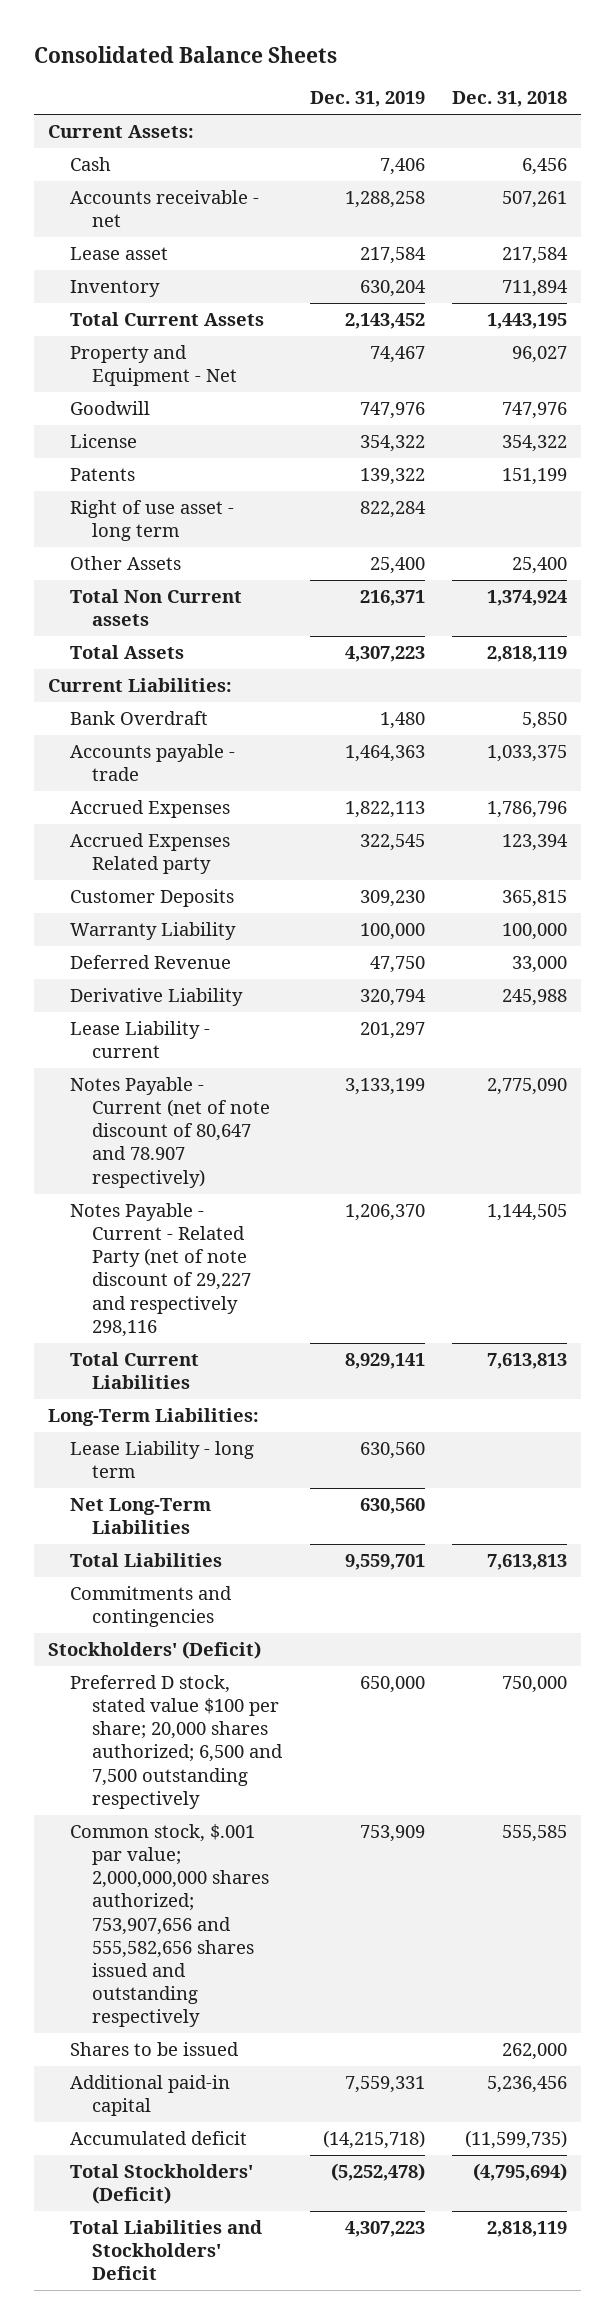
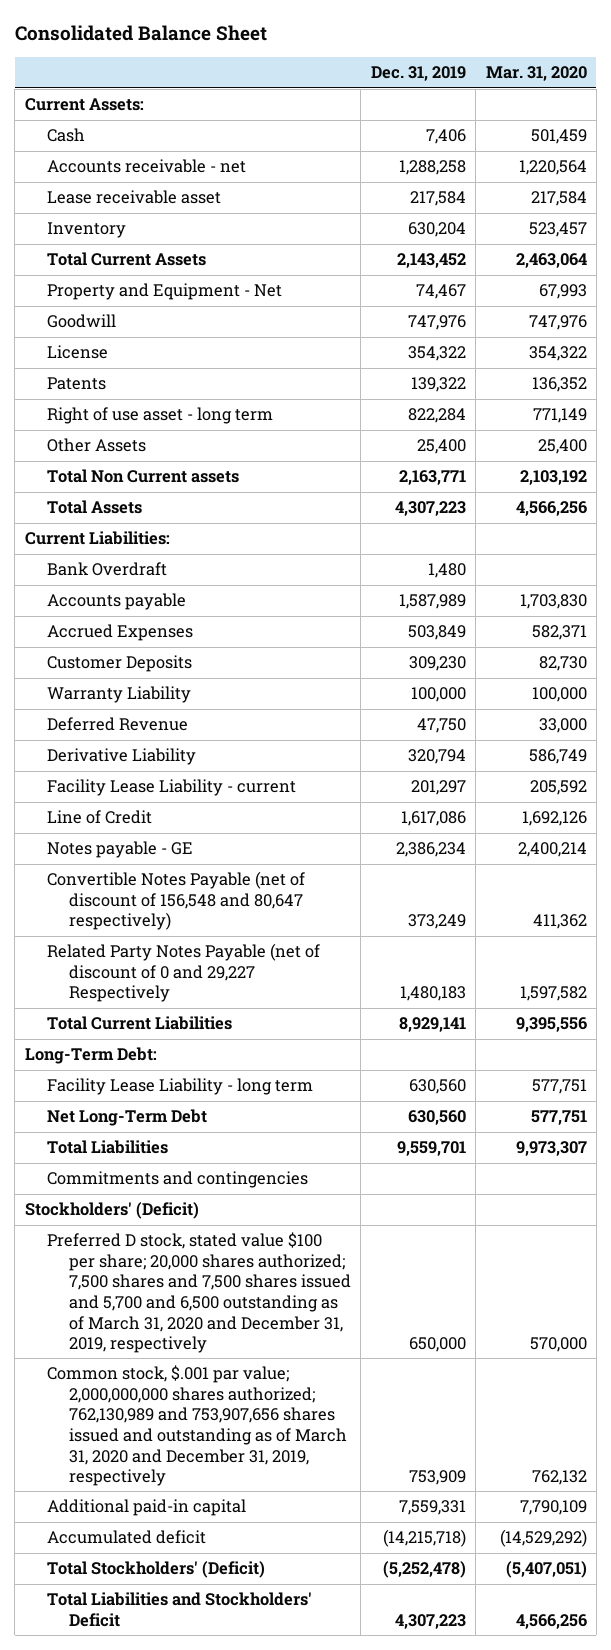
- Consolidated Balance Sheets
+ Consolidated Balance Sheet
- | Dec. 31, 2019 | Dec. 31, 2018
+ | Dec. 31, 2019 | Mar. 31, 2020
- Lease asset | 217,584 | 217,584
+ Lease receivable asset | 217,584 | 217,584
- Total Non Current assets | 216,371 | 1,374,924
+ Total Non Current assets | 2,163,771 | 2,103,192
- Accounts payable - trade | 1,464,363 | 1,033,375
- Accrued Expenses | 1,822,113 | 1,786,796
- Accrued Expenses Related party | 322,545 | 123,394
+ Accounts payable | 1,587,989 | 1,703,830
+ Accrued Expenses | 503,849 | 582,371
- Lease Liability - current | 201,297 |
- Notes Payable - Current (net of note discount of 80,647 and 78.907 respectively) | 3,133,199 | 2,775,090
- Notes Payable - Current - Related Party (net of note discount of 29,227 and respectively 298,116 | 1,206,370 | 1,144,505
+ Facility Lease Liability - current | 201,297 | 205,592
+ Line of Credit | 1,617,086 | 1,692,126
+ Notes payable - GE | 2,386,234 | 2,400,214
+ Convertible Notes Payable (net of discount of 156,548 and 80,647 respectively) | 373,249 | 411,362
+ Related Party Notes Payable (net of discount of 0 and 29,227 Respectively | 1,480,183 | 1,597,582
- Long-Term Liabilities:
- Lease Liability - long term | 630,560 |
- Net Long-Term Liabilities | 630,560 |
+ Long-Term Debt:
+ Facility Lease Liability - long term | 630,560 | 577,751
+ Net Long-Term Debt | 630,560 | 577,751
- Preferred D stock, stated value $100 per share; 20,000 shares authorized; 6,500 and 7,500 outstanding respectively | 650,000 | 750,000
- Common stock, $.001 par value; 2,000,000,000 shares authorized; 753,907,656 and 555,582,656 shares issued and outstanding respectively | 753,909 | 555,585
- Shares to be issued | | 262,000
+ Preferred D stock, stated value $100 per share; 20,000 shares authorized; 7,500 shares and 7,500 shares issued and 5,700 and 6,500 outstanding as of March 31, 2020 and December 31, 2019, respectively | 650,000 | 570,000
+ Common stock, $.001 par value; 2,000,000,000 shares authorized; 762,130,989 and 753,907,656 shares issued and outstanding as of March 31, 2020 and December 31, 2019, respectively | 753,909 | 762,132

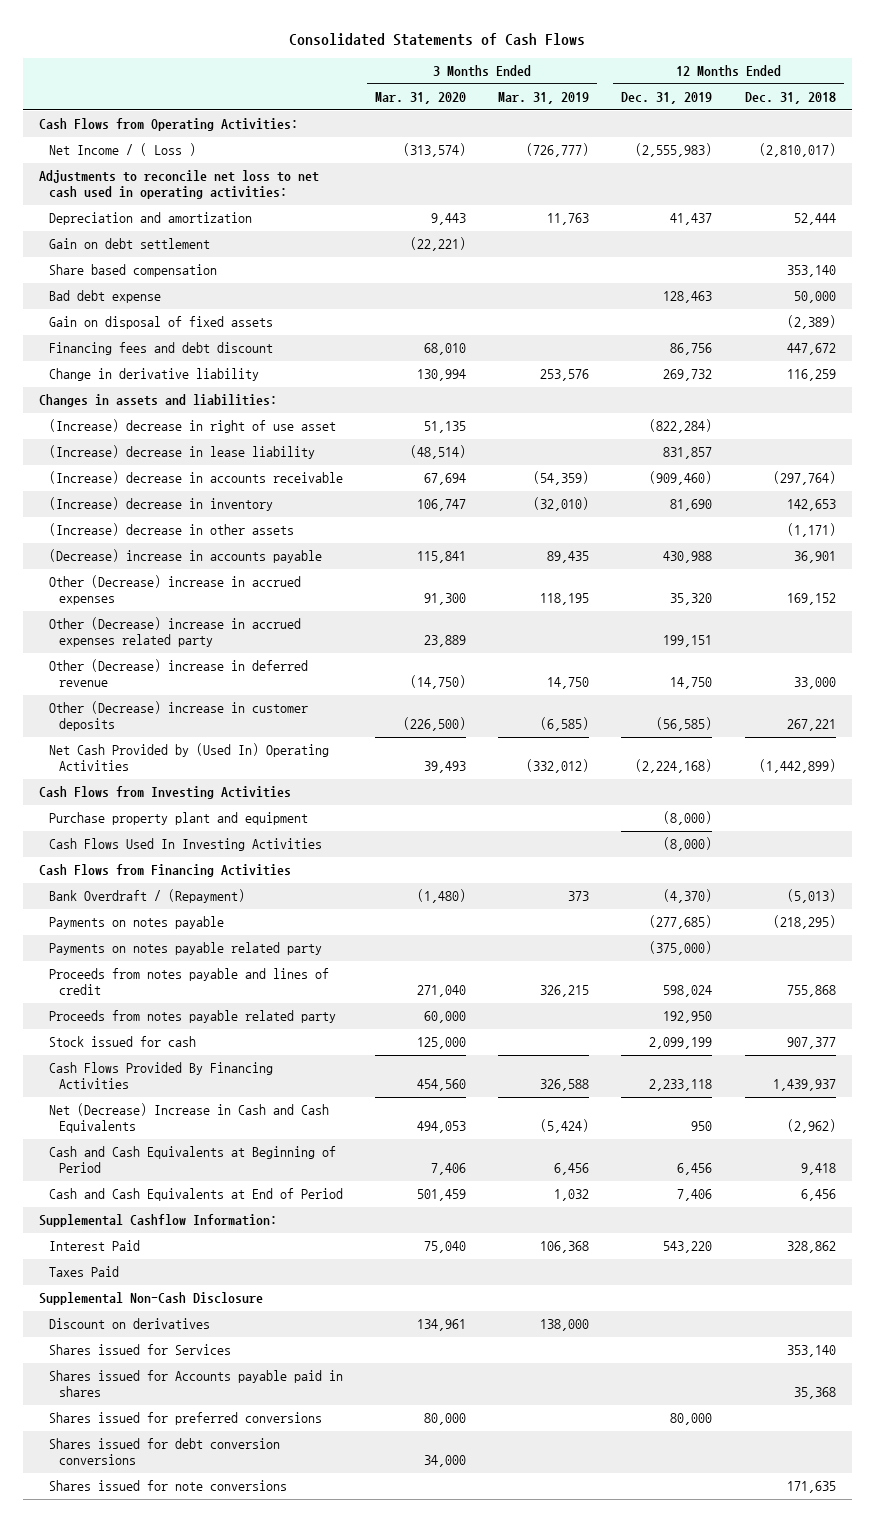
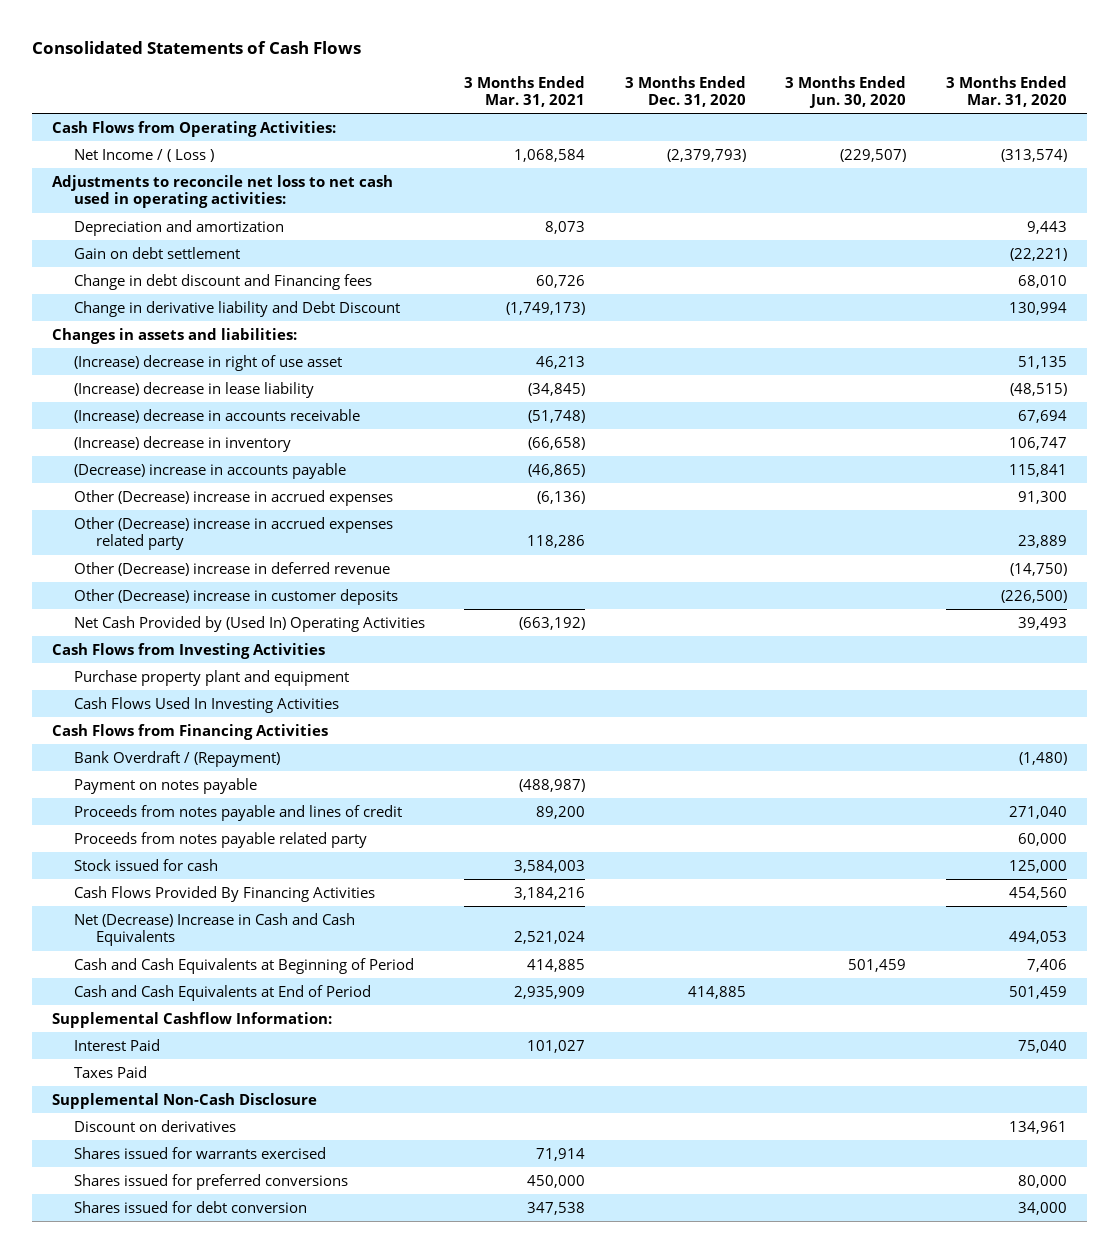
- | 3 Months Ended Mar. 31, 2020 | 3 Months Ended Mar. 31, 2019 | 12 Months Ended Dec. 31, 2019 | 12 Months Ended Dec. 31, 2018
+ | 3 Months Ended Mar. 31, 2021 | 3 Months Ended Dec. 31, 2020 | 3 Months Ended Jun. 30, 2020 | 3 Months Ended Mar. 31, 2020
- Share based compensation | | | | 353,140
- Bad debt expense | | | 128,463 | 50,000
- Gain on disposal of fixed assets | | | | (2,389)
- Financing fees and debt discount | 68,010 | | 86,756 | 447,672
- Change in derivative liability | 130,994 | 253,576 | 269,732 | 116,259
+ Change in debt discount and Financing fees | 60,726 | | | 68,010
+ Change in derivative liability and Debt Discount | (1,749,173) | | | 130,994
- (Increase) decrease in lease liability | (48,514) | | 831,857 |
+ (Increase) decrease in lease liability | (34,845) | | | (48,515)
- (Increase) decrease in other assets | | | | (1,171)
- Payments on notes payable | | | (277,685) | (218,295)
- Payments on notes payable related party | | | (375,000) |
+ Payment on notes payable | (488,987) | | |
- Shares issued for Services | | | | 353,140
- Shares issued for Accounts payable paid in shares | | | | 35,368
+ Shares issued for warrants exercised | 71,914 | | |
- Shares issued for debt conversion conversions | 34,000 | | |
- Shares issued for note conversions | | | | 171,635
+ Shares issued for debt conversion | 347,538 | | | 34,000

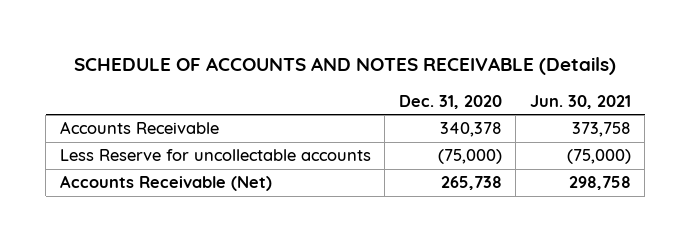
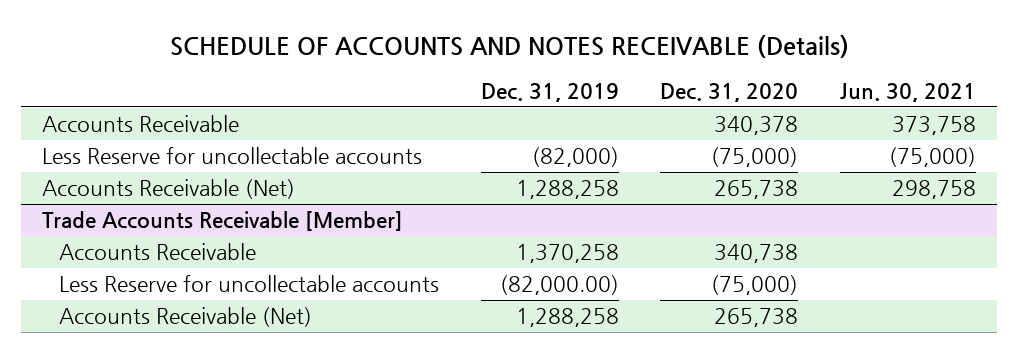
- | Dec. 31, 2020 | Jun. 30, 2021
+ | Dec. 31, 2019 | Dec. 31, 2020 | Jun. 30, 2021
+ Trade Accounts Receivable [Member]
+ Accounts Receivable | 1,370,258 | 340,738 |
+ Less Reserve for uncollectable accounts | (82,000.00) | (75,000) |
+ Accounts Receivable (Net) | 1,288,258 | 265,738 |

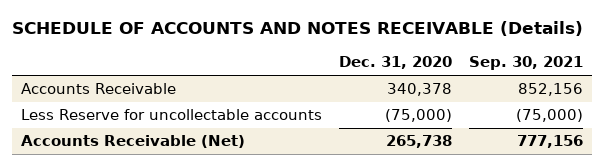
- | Dec. 31, 2019 | Dec. 31, 2020 | Jun. 30, 2021
+ | Dec. 31, 2020 | Sep. 30, 2021
- Trade Accounts Receivable [Member]
- Accounts Receivable | 1,370,258 | 340,738 |
- Less Reserve for uncollectable accounts | (82,000.00) | (75,000) |
- Accounts Receivable (Net) | 1,288,258 | 265,738 |

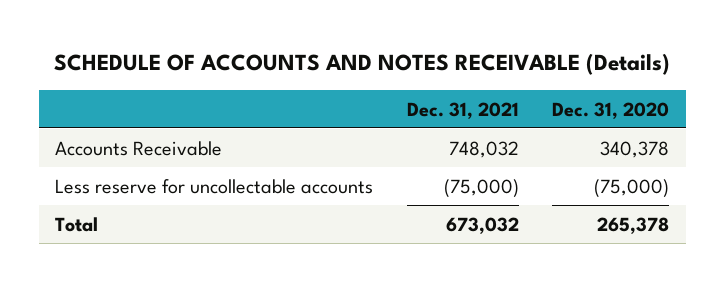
- | Dec. 31, 2020 | Sep. 30, 2021
+ | Dec. 31, 2021 | Dec. 31, 2020
- Less Reserve for uncollectable accounts | (75,000) | (75,000)
- Accounts Receivable (Net) | 265,738 | 777,156
+ Less reserve for uncollectable accounts | (75,000) | (75,000)
+ Total | 673,032 | 265,378

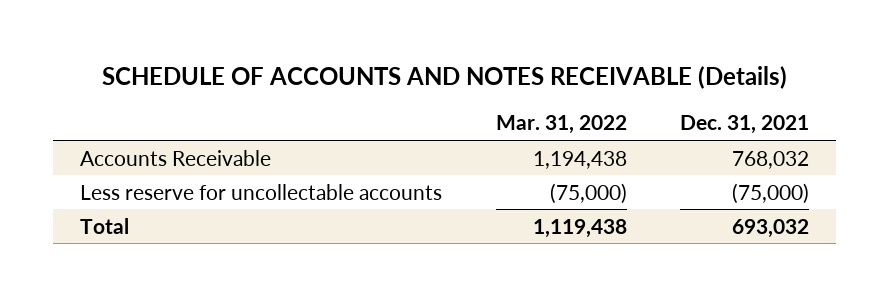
- | Dec. 31, 2021 | Dec. 31, 2020
+ | Mar. 31, 2022 | Dec. 31, 2021
- Accounts Receivable | 748,032 | 340,378
+ Accounts Receivable | 1,194,438 | 768,032
- Total | 673,032 | 265,378
+ Total | 1,119,438 | 693,032

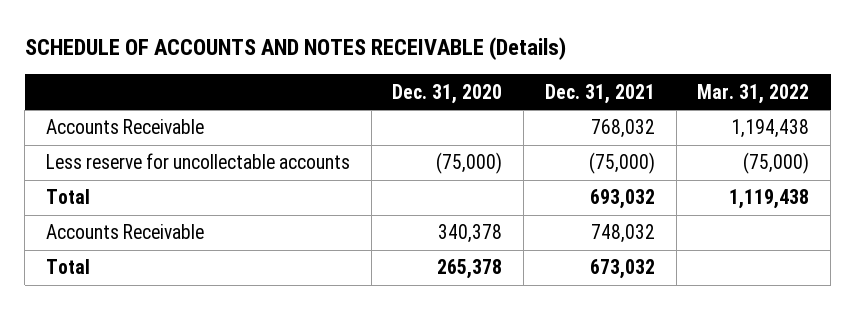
- | Mar. 31, 2022 | Dec. 31, 2021
+ | Dec. 31, 2020 | Dec. 31, 2021 | Mar. 31, 2022
+ Accounts Receivable | 340,378 | 748,032 |
+ Total | 265,378 | 673,032 |

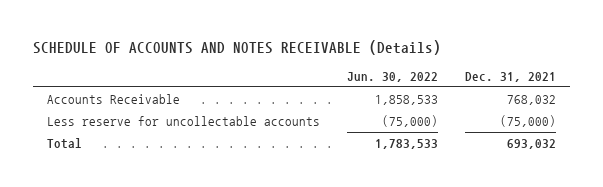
- | Dec. 31, 2020 | Dec. 31, 2021 | Mar. 31, 2022
+ | Jun. 30, 2022 | Dec. 31, 2021
- Accounts Receivable | 340,378 | 748,032 |
- Total | 265,378 | 673,032 |

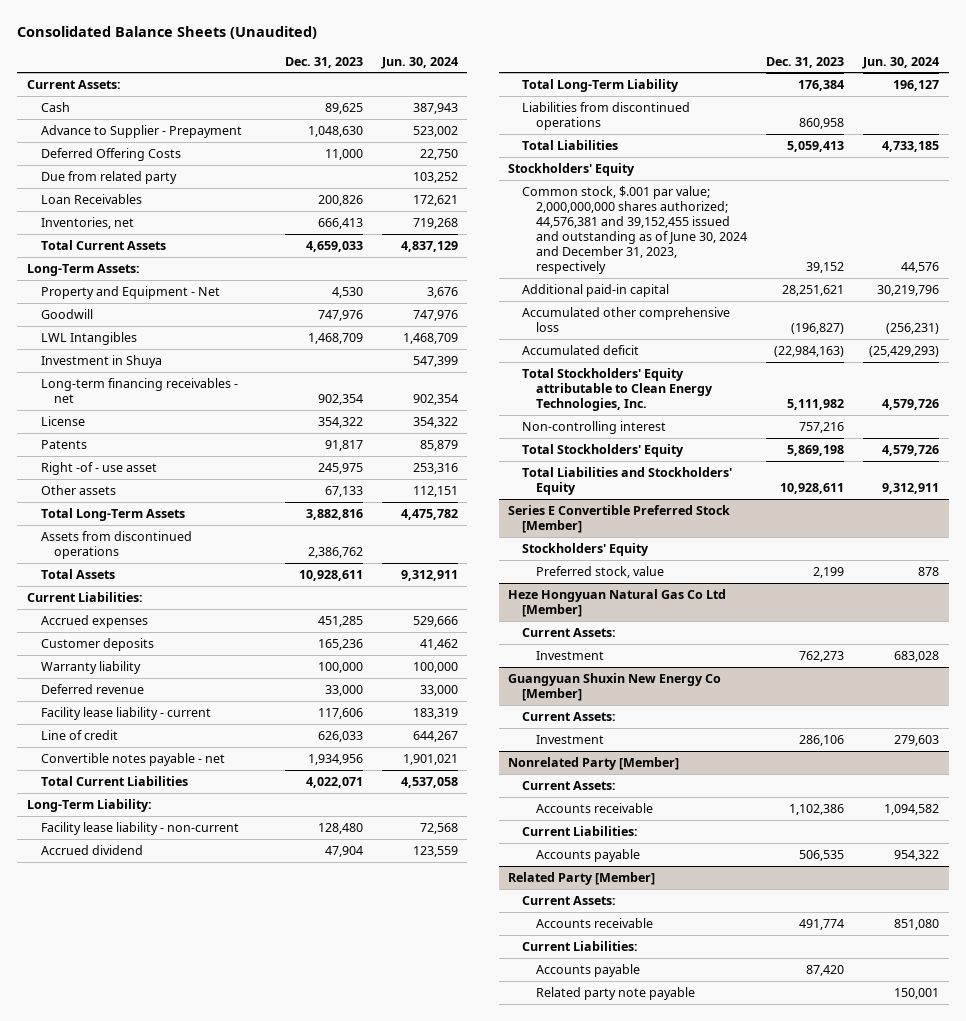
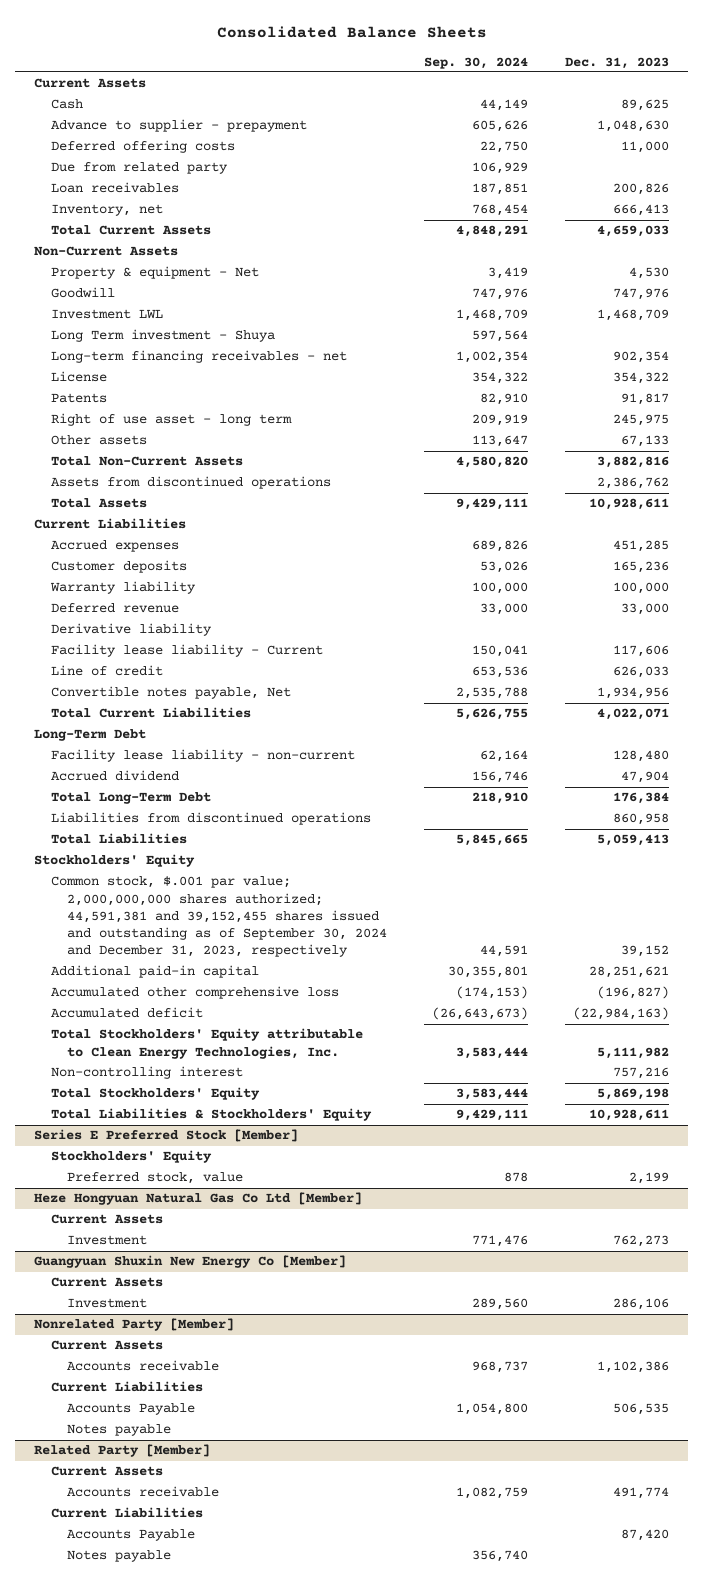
- Consolidated Balance Sheets (Unaudited)
+ Consolidated Balance Sheets
- | Dec. 31, 2023 | Jun. 30, 2024
+ | Sep. 30, 2024 | Dec. 31, 2023
- Current Assets:
+ Current Assets
- Advance to Supplier - Prepayment | 1,048,630 | 523,002
- Deferred Offering Costs | 11,000 | 22,750
+ Advance to supplier - prepayment | 605,626 | 1,048,630
+ Deferred offering costs | 22,750 | 11,000
- Loan Receivables | 200,826 | 172,621
- Inventories, net | 666,413 | 719,268
+ Loan receivables | 187,851 | 200,826
+ Inventory, net | 768,454 | 666,413
- Long-Term Assets:
- Property and Equipment - Net | 4,530 | 3,676
+ Non-Current Assets
+ Property & equipment - Net | 3,419 | 4,530
- LWL Intangibles | 1,468,709 | 1,468,709
- Investment in Shuya | | 547,399
+ Investment LWL | 1,468,709 | 1,468,709
+ Long Term investment - Shuya | 597,564 |
- Right -of - use asset | 245,975 | 253,316
+ Right of use asset - long term | 209,919 | 245,975
- Total Long-Term Assets | 3,882,816 | 4,475,782
+ Total Non-Current Assets | 4,580,820 | 3,882,816
- Current Liabilities:
+ Current Liabilities
- Facility lease liability - current | 117,606 | 183,319
+ Derivative liability
+ Facility lease liability - Current | 150,041 | 117,606
- Convertible notes payable - net | 1,934,956 | 1,901,021
+ Convertible notes payable, Net | 2,535,788 | 1,934,956
- Long-Term Liability:
+ Long-Term Debt
- Total Long-Term Liability | 176,384 | 196,127
+ Total Long-Term Debt | 218,910 | 176,384
- Common stock, $.001 par value; 2,000,000,000 shares authorized; 44,576,381 and 39,152,455 issued and outstanding as of June 30, 2024 and December 31, 2023, respectively | 39,152 | 44,576
+ Common stock, $.001 par value; 2,000,000,000 shares authorized; 44,591,381 and 39,152,455 shares issued and outstanding as of September 30, 2024 and December 31, 2023, respectively | 44,591 | 39,152
- Total Liabilities and Stockholders' Equity | 10,928,611 | 9,312,911
- Series E Convertible Preferred Stock [Member]
+ Total Liabilities & Stockholders' Equity | 9,429,111 | 10,928,611
+ Series E Preferred Stock [Member]
@ Heze Hongyuan Natural Gas Co Ltd [Member]
- Current Assets:
+ Current Assets
@ Guangyuan Shuxin New Energy Co [Member]
- Current Assets:
+ Current Assets
@ Nonrelated Party [Member]
- Current Assets:
+ Current Assets
- Current Liabilities:
- Accounts payable | 506,535 | 954,322
+ Current Liabilities
+ Accounts Payable | 1,054,800 | 506,535
+ Notes payable
@ Related Party [Member]
- Current Assets:
+ Current Assets
- Current Liabilities:
- Accounts payable | 87,420 |
- Related party note payable | | 150,001
+ Current Liabilities
+ Accounts Payable | | 87,420
+ Notes payable | 356,740 |

